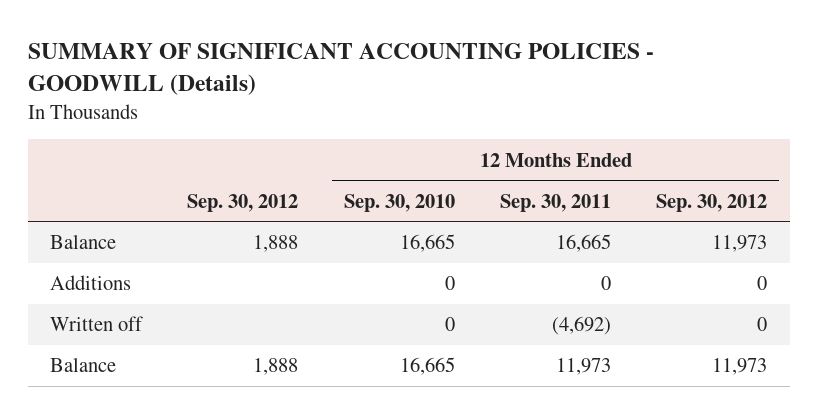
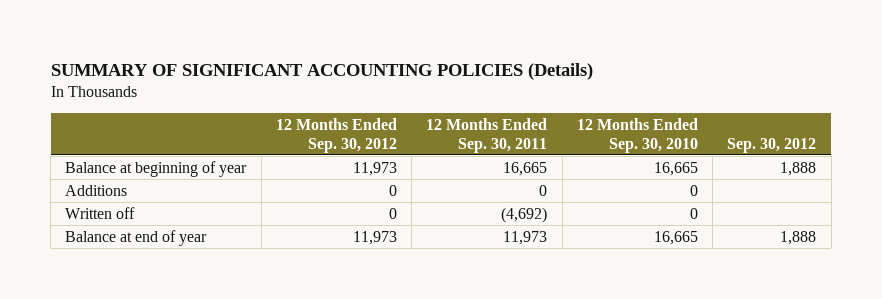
- SUMMARY OF SIGNIFICANT ACCOUNTING POLICIES - GOODWILL (Details)
+ SUMMARY OF SIGNIFICANT ACCOUNTING POLICIES (Details)
- | Sep. 30, 2012 | 12 Months Ended Sep. 30, 2010 | 12 Months Ended Sep. 30, 2011 | 12 Months Ended Sep. 30, 2012
+ | 12 Months Ended Sep. 30, 2012 | 12 Months Ended Sep. 30, 2011 | 12 Months Ended Sep. 30, 2010 | Sep. 30, 2012
- Balance | 1,888 | 16,665 | 16,665 | 11,973
+ Balance at beginning of year | 11,973 | 16,665 | 16,665 | 1,888
- Balance | 1,888 | 16,665 | 11,973 | 11,973
+ Balance at end of year | 11,973 | 11,973 | 16,665 | 1,888

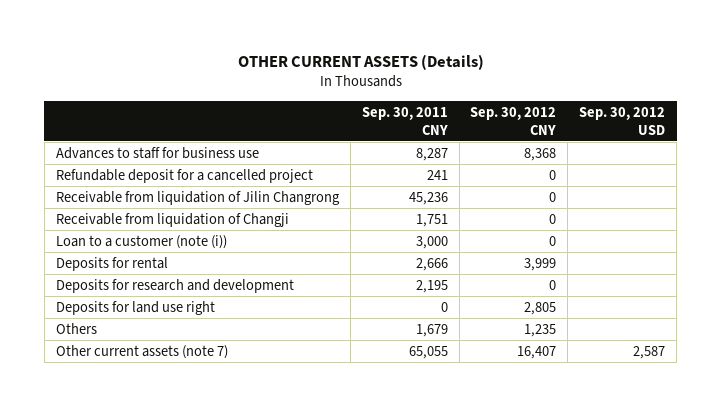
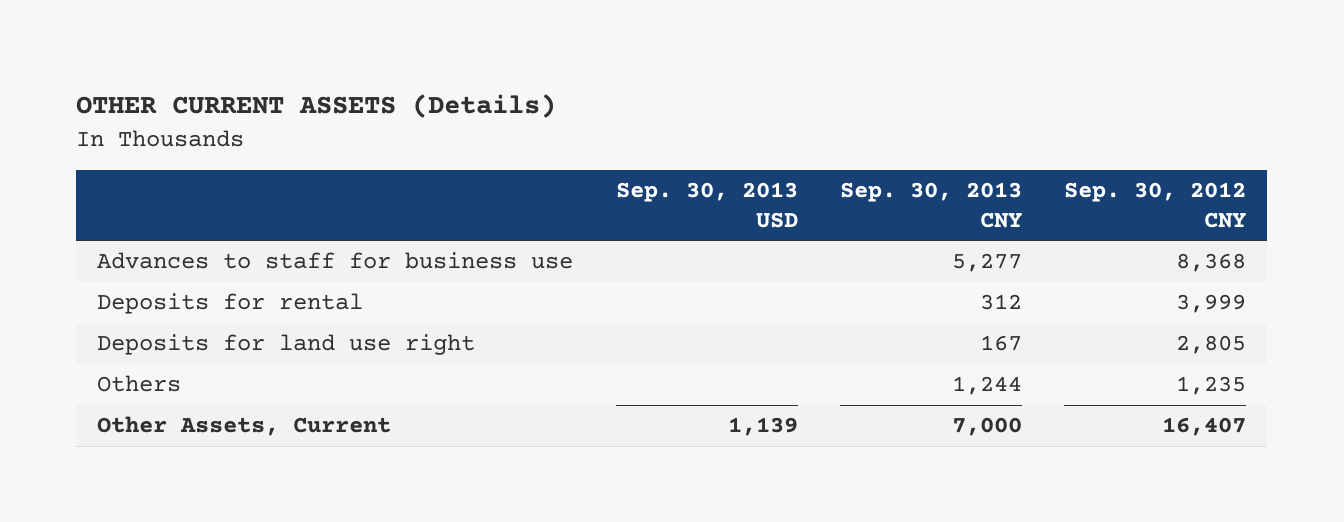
- | Sep. 30, 2011 CNY | Sep. 30, 2012 CNY | Sep. 30, 2012 USD
+ | Sep. 30, 2013 USD | Sep. 30, 2013 CNY | Sep. 30, 2012 CNY
- Refundable deposit for a cancelled project | 241 | 0 |
- Receivable from liquidation of Jilin Changrong | 45,236 | 0 |
- Receivable from liquidation of Changji | 1,751 | 0 |
- Loan to a customer (note (i)) | 3,000 | 0 |
- Deposits for research and development | 2,195 | 0 |
- Other current assets (note 7) | 65,055 | 16,407 | 2,587
+ Other Assets, Current | 1,139 | 7,000 | 16,407

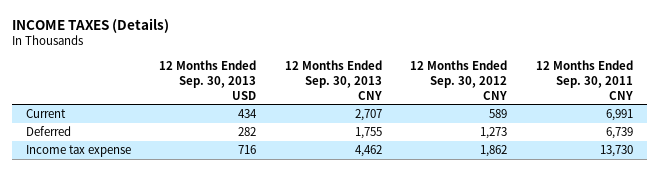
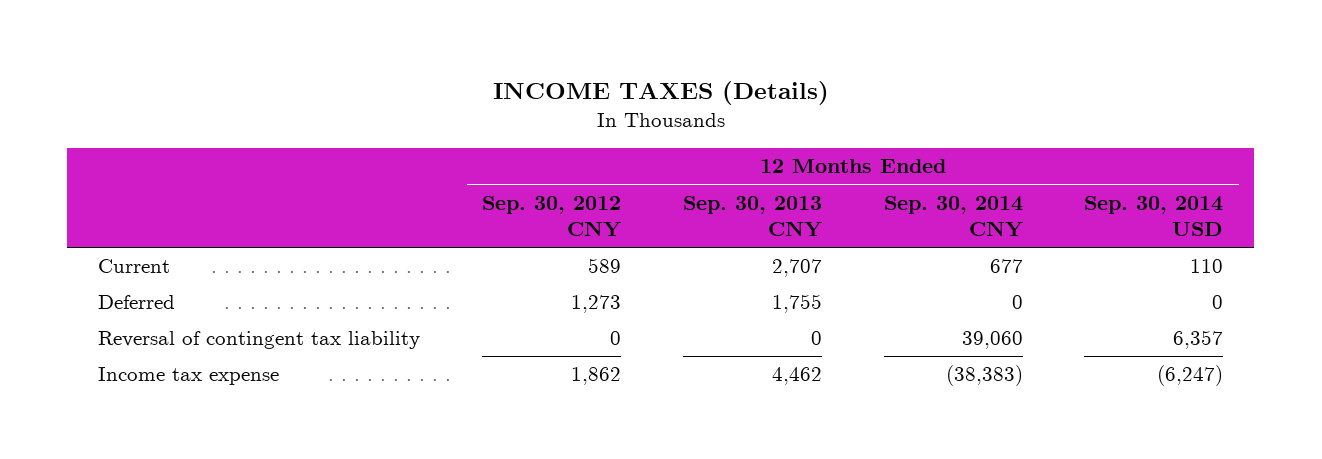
- | 12 Months Ended Sep. 30, 2013 USD | 12 Months Ended Sep. 30, 2013 CNY | 12 Months Ended Sep. 30, 2012 CNY | 12 Months Ended Sep. 30, 2011 CNY
+ | 12 Months Ended Sep. 30, 2012 CNY | 12 Months Ended Sep. 30, 2013 CNY | 12 Months Ended Sep. 30, 2014 CNY | 12 Months Ended Sep. 30, 2014 USD
+ Reversal of contingent tax liability | 0 | 0 | 39,060 | 6,357

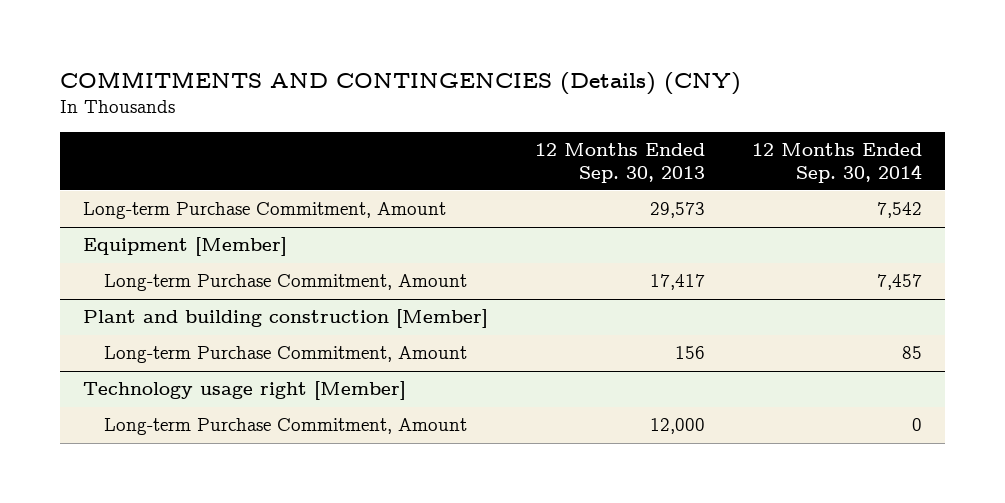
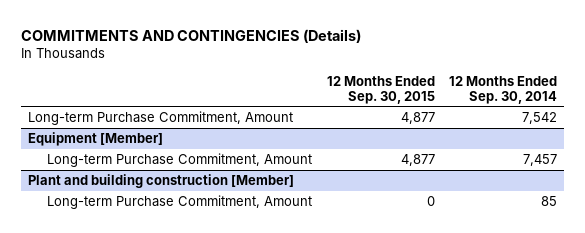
- COMMITMENTS AND CONTINGENCIES (Details) (CNY)
+ COMMITMENTS AND CONTINGENCIES (Details)
- | 12 Months Ended Sep. 30, 2013 | 12 Months Ended Sep. 30, 2014
+ | 12 Months Ended Sep. 30, 2015 | 12 Months Ended Sep. 30, 2014
- Technology usage right [Member]
- Long-term Purchase Commitment, Amount | 12,000 | 0

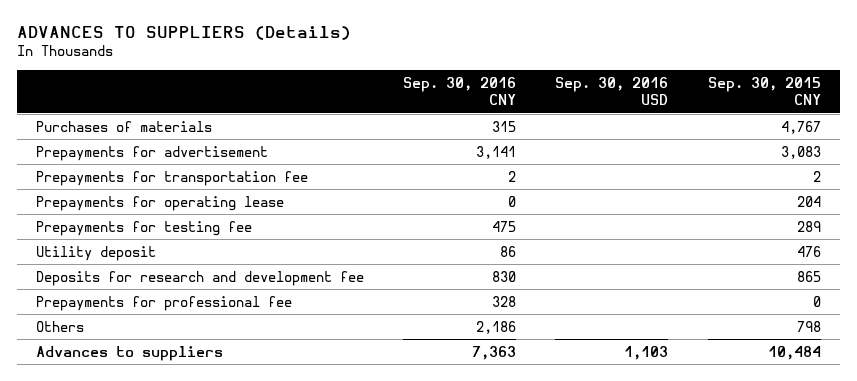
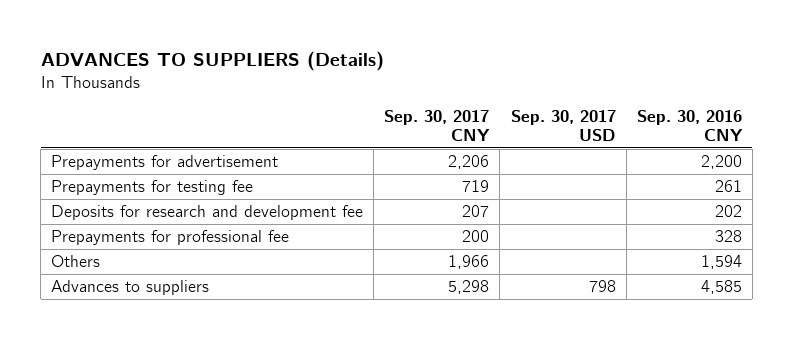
- | Sep. 30, 2016 CNY | Sep. 30, 2016 USD | Sep. 30, 2015 CNY
+ | Sep. 30, 2017 CNY | Sep. 30, 2017 USD | Sep. 30, 2016 CNY
- Purchases of materials | 315 | | 4,767
- Prepayments for advertisement | 3,141 | | 3,083
- Prepayments for transportation fee | 2 | | 2
- Prepayments for operating lease | 0 | | 204
- Prepayments for testing fee | 475 | | 289
- Utility deposit | 86 | | 476
- Deposits for research and development fee | 830 | | 865
+ Prepayments for advertisement | 2,206 | | 2,200
+ Prepayments for testing fee | 719 | | 261
+ Deposits for research and development fee | 207 | | 202
- Others | 2,186 | | 798
- Advances to suppliers | 7,363 | 1,103 | 10,484
+ Others | 1,966 | | 1,594
+ Advances to suppliers | 5,298 | 798 | 4,585

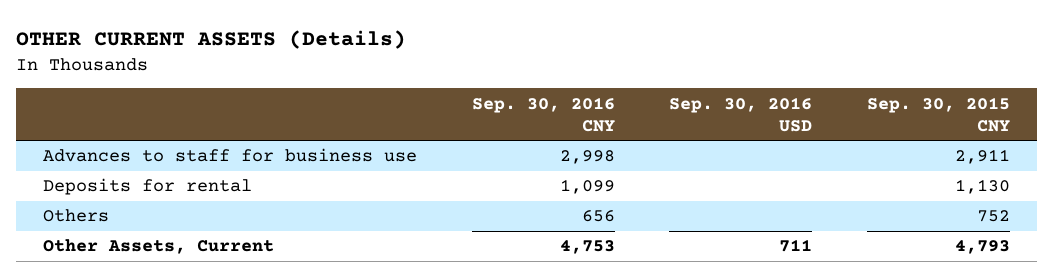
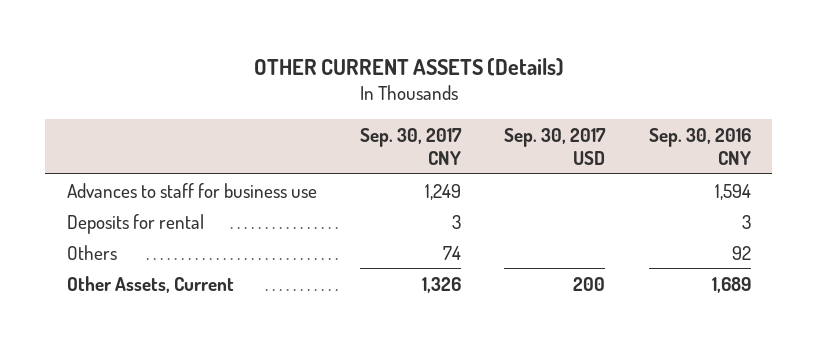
- | Sep. 30, 2016 CNY | Sep. 30, 2016 USD | Sep. 30, 2015 CNY
+ | Sep. 30, 2017 CNY | Sep. 30, 2017 USD | Sep. 30, 2016 CNY
- Advances to staff for business use | 2,998 | | 2,911
- Deposits for rental | 1,099 | | 1,130
- Others | 656 | | 752
- Other Assets, Current | 4,753 | 711 | 4,793
+ Advances to staff for business use | 1,249 | | 1,594
+ Deposits for rental | 3 | | 3
+ Others | 74 | | 92
+ Other Assets, Current | 1,326 | 200 | 1,689

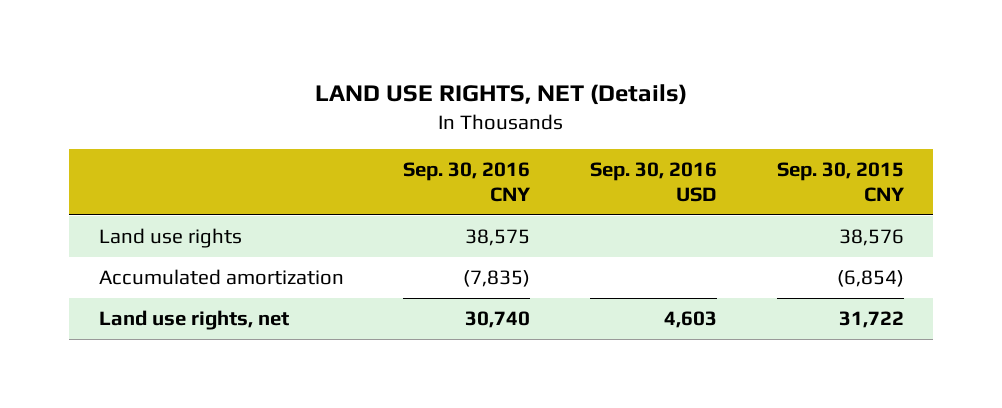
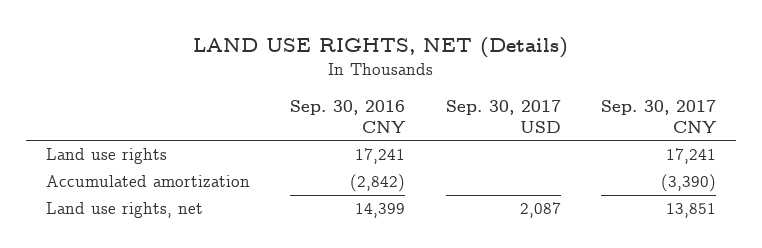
- | Sep. 30, 2016 CNY | Sep. 30, 2016 USD | Sep. 30, 2015 CNY
+ | Sep. 30, 2016 CNY | Sep. 30, 2017 USD | Sep. 30, 2017 CNY
- Land use rights | 38,575 | | 38,576
- Accumulated amortization | (7,835) | | (6,854)
- Land use rights, net | 30,740 | 4,603 | 31,722
+ Land use rights | 17,241 | | 17,241
+ Accumulated amortization | (2,842) | | (3,390)
+ Land use rights, net | 14,399 | 2,087 | 13,851

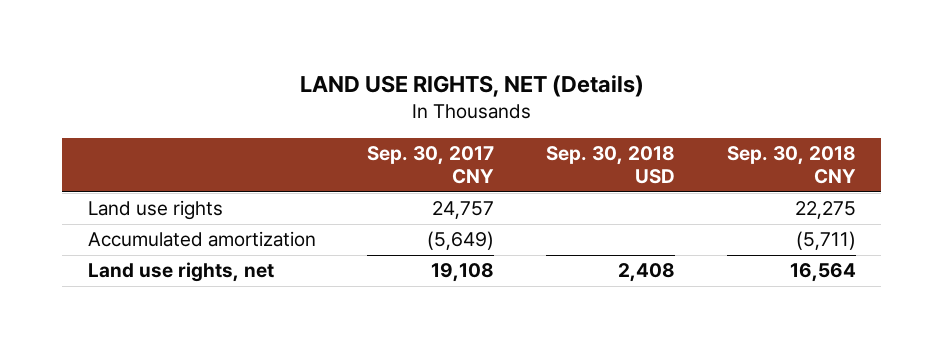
- | Sep. 30, 2016 CNY | Sep. 30, 2017 USD | Sep. 30, 2017 CNY
+ | Sep. 30, 2017 CNY | Sep. 30, 2018 USD | Sep. 30, 2018 CNY
- Land use rights | 17,241 | | 17,241
- Accumulated amortization | (2,842) | | (3,390)
- Land use rights, net | 14,399 | 2,087 | 13,851
+ Land use rights | 24,757 | | 22,275
+ Accumulated amortization | (5,649) | | (5,711)
+ Land use rights, net | 19,108 | 2,408 | 16,564

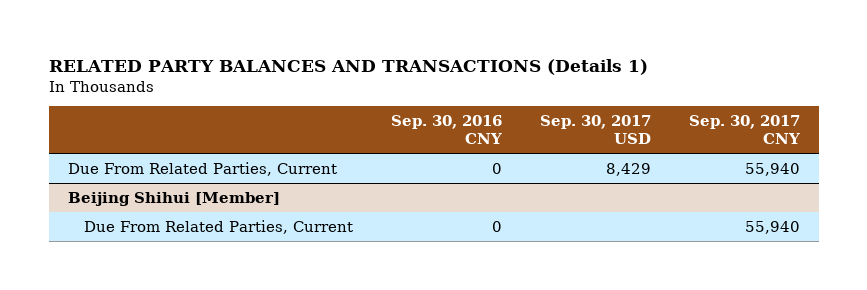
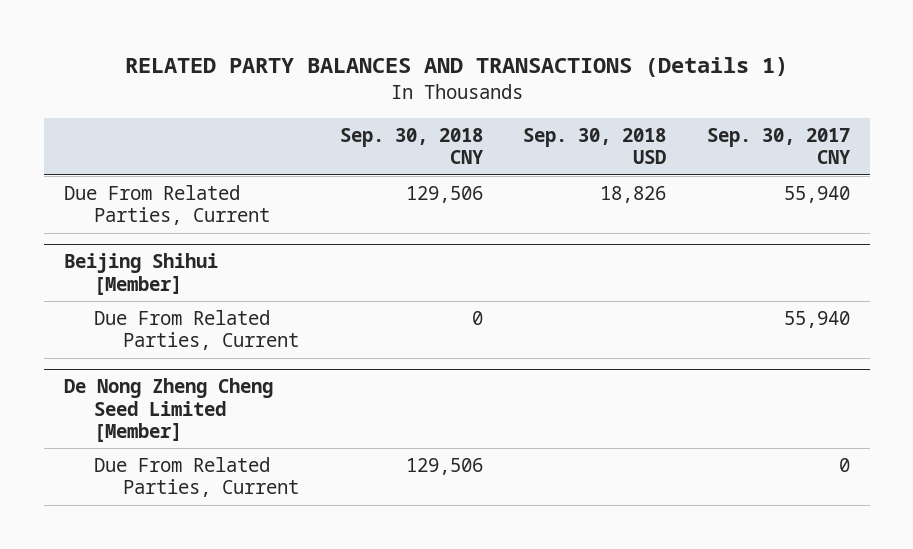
- | Sep. 30, 2016 CNY | Sep. 30, 2017 USD | Sep. 30, 2017 CNY
+ | Sep. 30, 2018 CNY | Sep. 30, 2018 USD | Sep. 30, 2017 CNY
+ De Nong Zheng Cheng Seed Limited [Member]
+ Due From Related Parties, Current | 129,506 | | 0

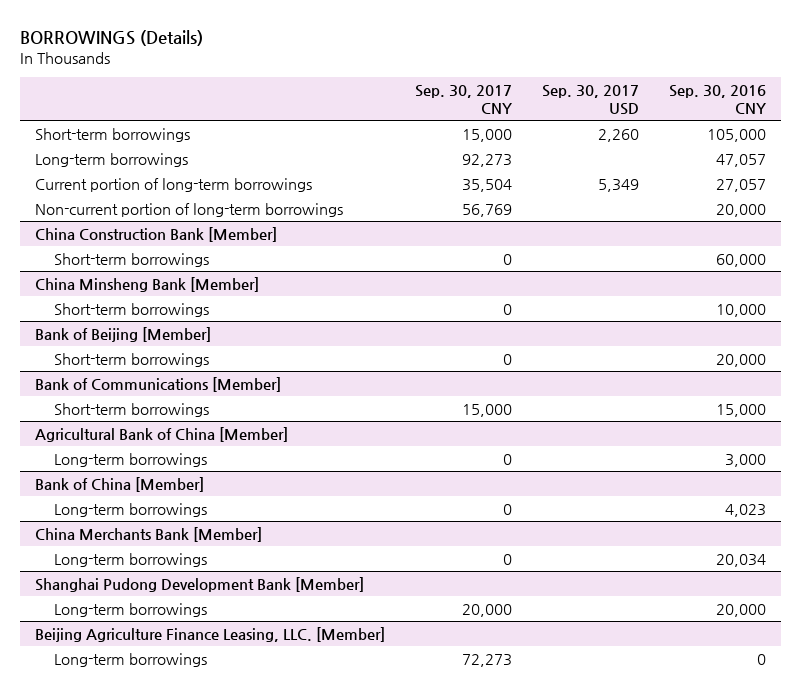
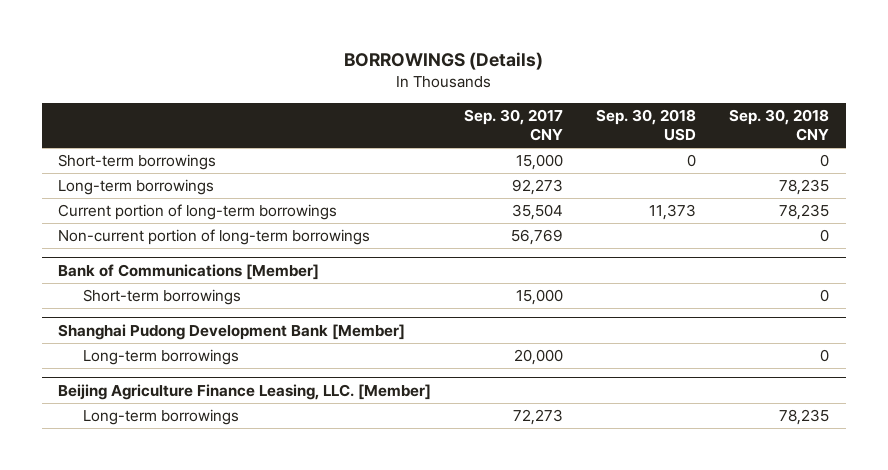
- | Sep. 30, 2017 CNY | Sep. 30, 2017 USD | Sep. 30, 2016 CNY
+ | Sep. 30, 2017 CNY | Sep. 30, 2018 USD | Sep. 30, 2018 CNY
- China Construction Bank [Member]
- Short-term borrowings | 0 | | 60,000
- China Minsheng Bank [Member]
- Short-term borrowings | 0 | | 10,000
- Bank of Beijing [Member]
- Short-term borrowings | 0 | | 20,000
- Agricultural Bank of China [Member]
- Long-term borrowings | 0 | | 3,000
- Bank of China [Member]
- Long-term borrowings | 0 | | 4,023
- China Merchants Bank [Member]
- Long-term borrowings | 0 | | 20,034

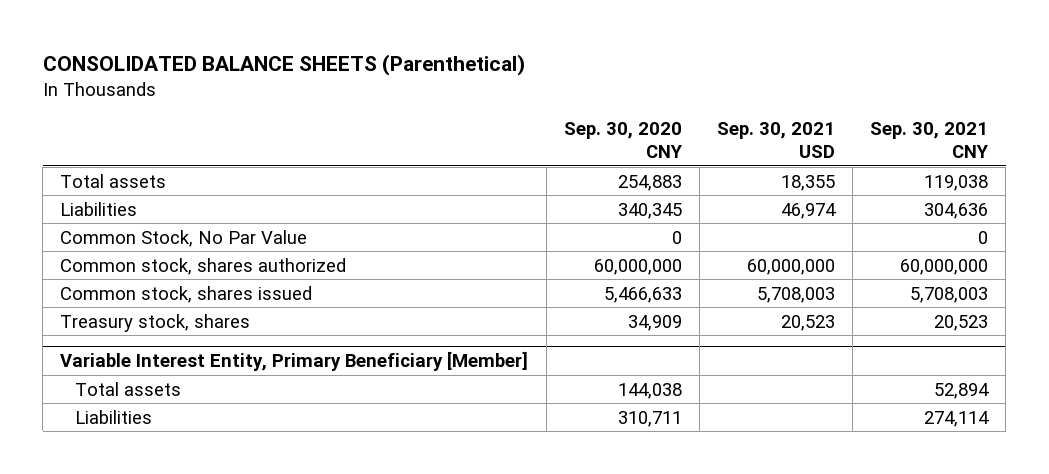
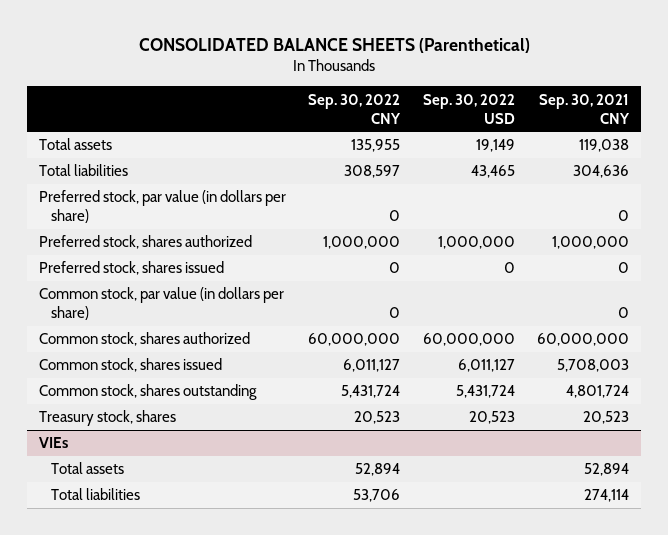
- | Sep. 30, 2020 CNY | Sep. 30, 2021 USD | Sep. 30, 2021 CNY
+ | Sep. 30, 2022 CNY | Sep. 30, 2022 USD | Sep. 30, 2021 CNY
- Liabilities | 340,345 | 46,974 | 304,636
- Common Stock, No Par Value | 0 | | 0
+ Total liabilities | 308,597 | 43,465 | 304,636
+ Preferred stock, par value (in dollars per share) | 0 | | 0
+ Preferred stock, shares authorized | 1,000,000 | 1,000,000 | 1,000,000
+ Preferred stock, shares issued | 0 | 0 | 0
+ Common stock, par value (in dollars per share) | 0 | | 0
+ Common stock, shares outstanding | 5,431,724 | 5,431,724 | 4,801,724
- Variable Interest Entity, Primary Beneficiary [Member]
+ VIEs
- Liabilities | 310,711 | | 274,114
+ Total liabilities | 53,706 | | 274,114

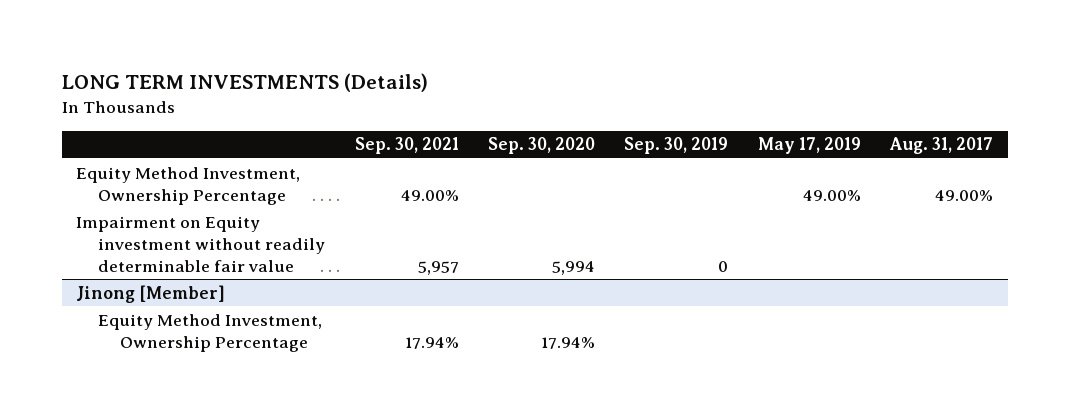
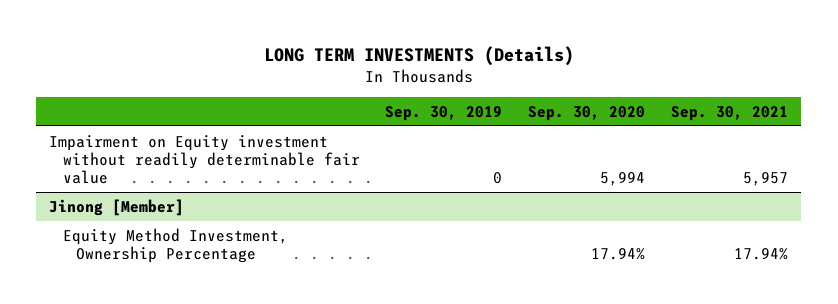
- | Sep. 30, 2021 | Sep. 30, 2020 | Sep. 30, 2019 | May 17, 2019 | Aug. 31, 2017
+ | Sep. 30, 2019 | Sep. 30, 2020 | Sep. 30, 2021
- Equity Method Investment, Ownership Percentage | 49.00% | | | 49.00% | 49.00%

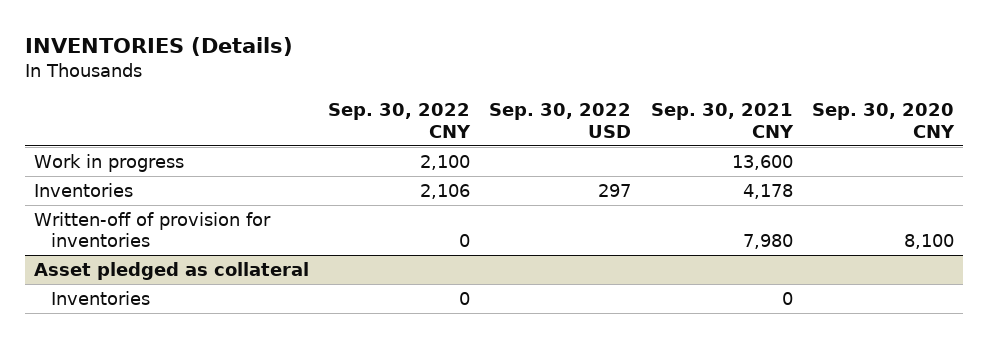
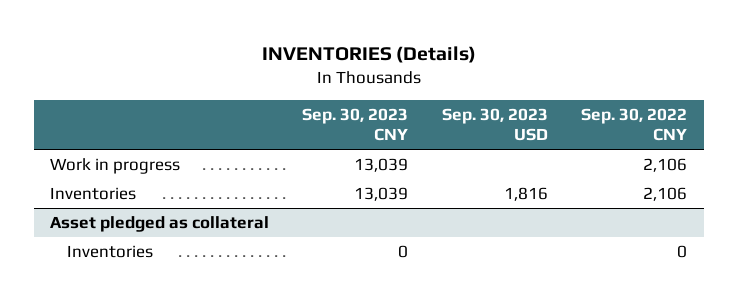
- | Sep. 30, 2022 CNY | Sep. 30, 2022 USD | Sep. 30, 2021 CNY | Sep. 30, 2020 CNY
+ | Sep. 30, 2023 CNY | Sep. 30, 2023 USD | Sep. 30, 2022 CNY
- Work in progress | 2,100 | | 13,600 |
+ Work in progress | 13,039 | | 2,106
- Written-off of provision for inventories | 0 | | 7,980 | 8,100

